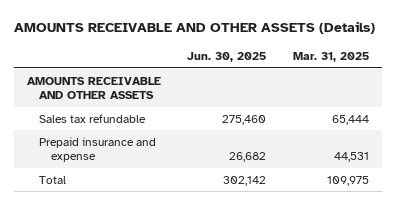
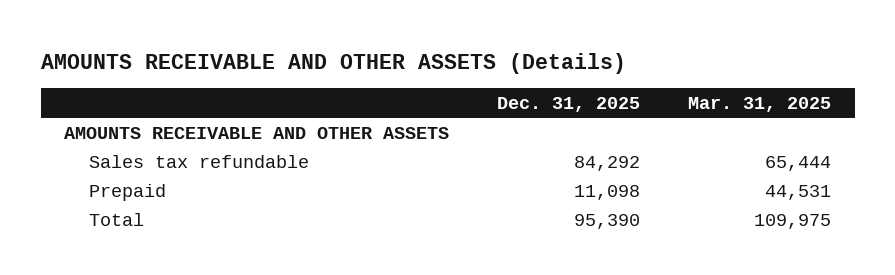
- | Jun. 30, 2025 | Mar. 31, 2025
+ | Dec. 31, 2025 | Mar. 31, 2025
- Prepaid insurance and expense | 26,682 | 44,531
+ Prepaid | 11,098 | 44,531

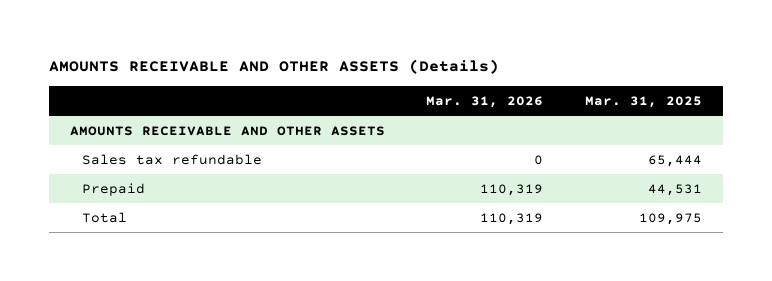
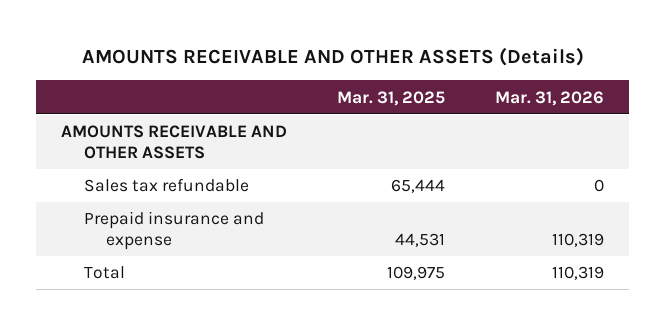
- | Mar. 31, 2026 | Mar. 31, 2025
+ | Mar. 31, 2025 | Mar. 31, 2026
- Prepaid | 110,319 | 44,531
+ Prepaid insurance and expense | 44,531 | 110,319

